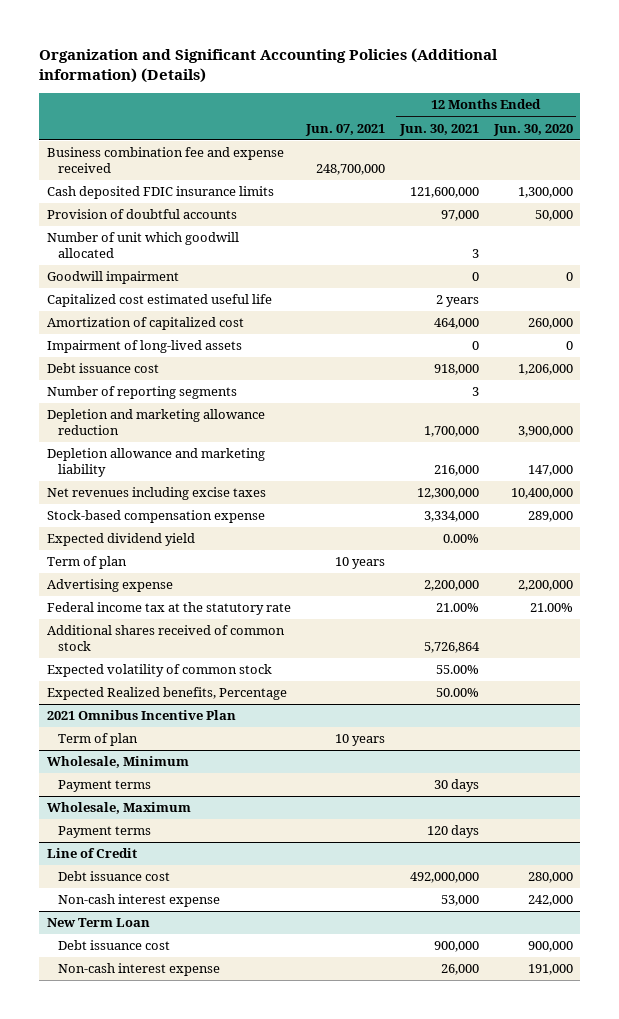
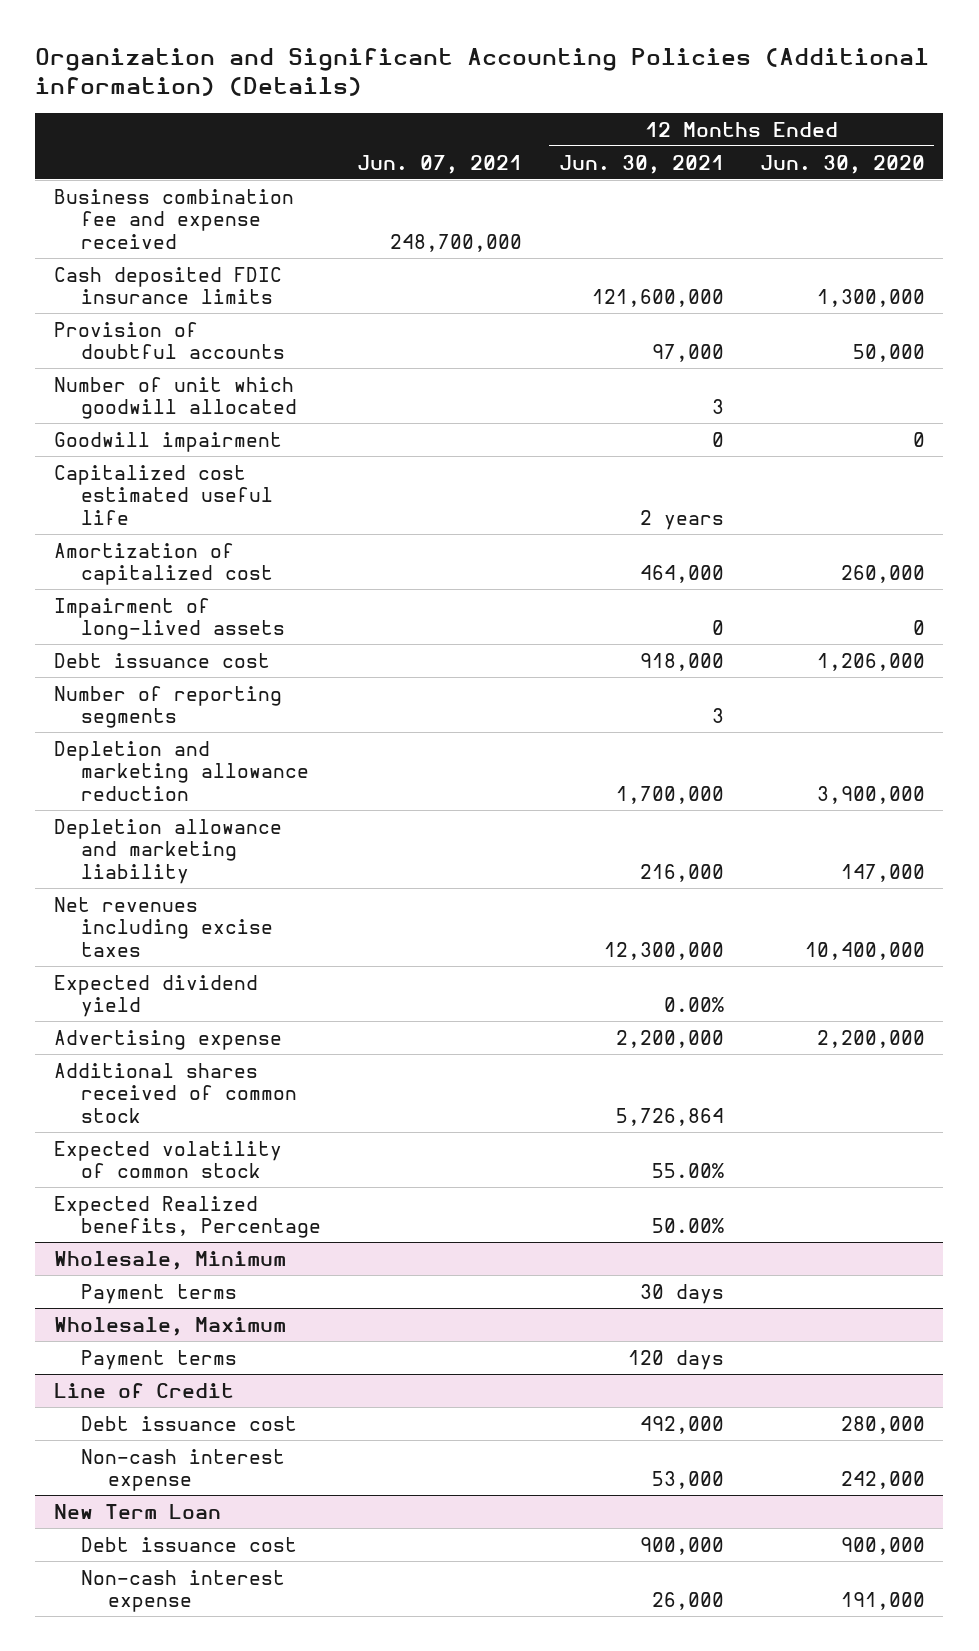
- Stock-based compensation expense | | 3,334,000 | 289,000
- Term of plan | 10 years | |
- Federal income tax at the statutory rate | | 21.00% | 21.00%
- 2021 Omnibus Incentive Plan
- Term of plan | 10 years | |
@ Line of Credit
- Debt issuance cost | | 492,000,000 | 280,000
+ Debt issuance cost | | 492,000 | 280,000

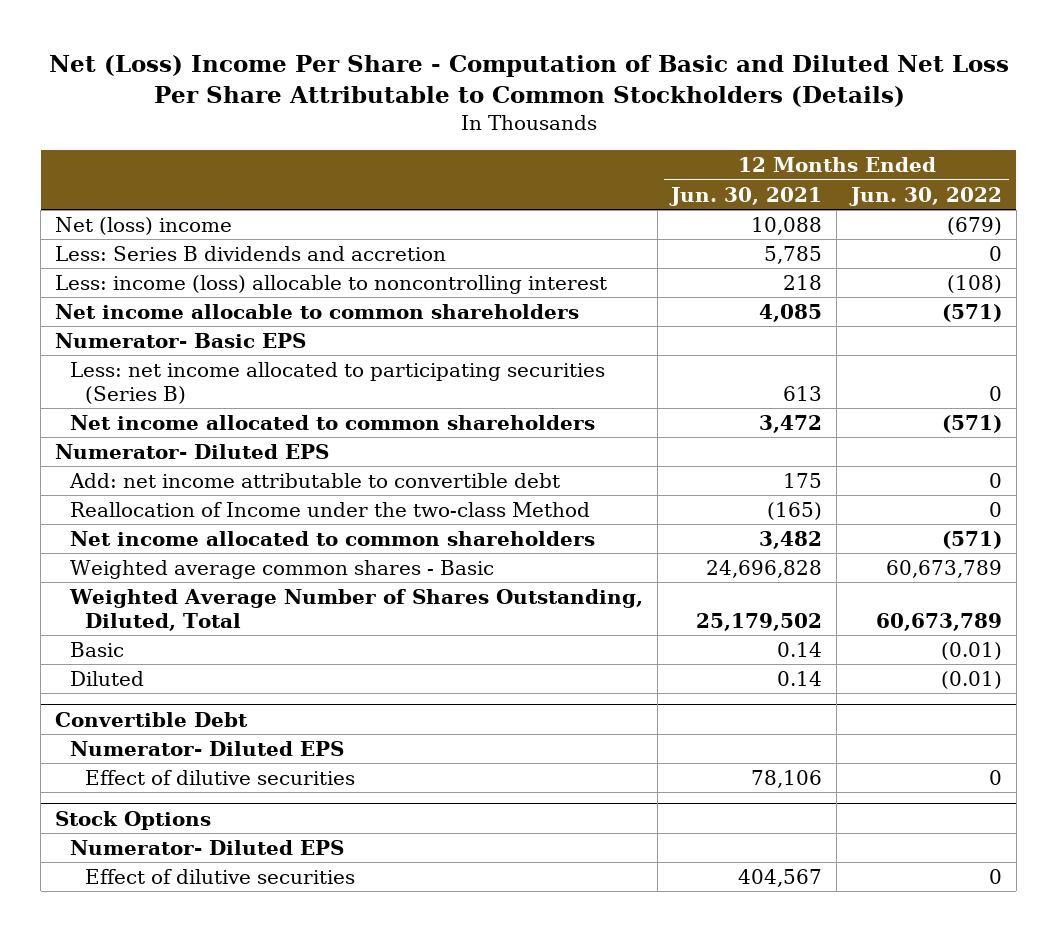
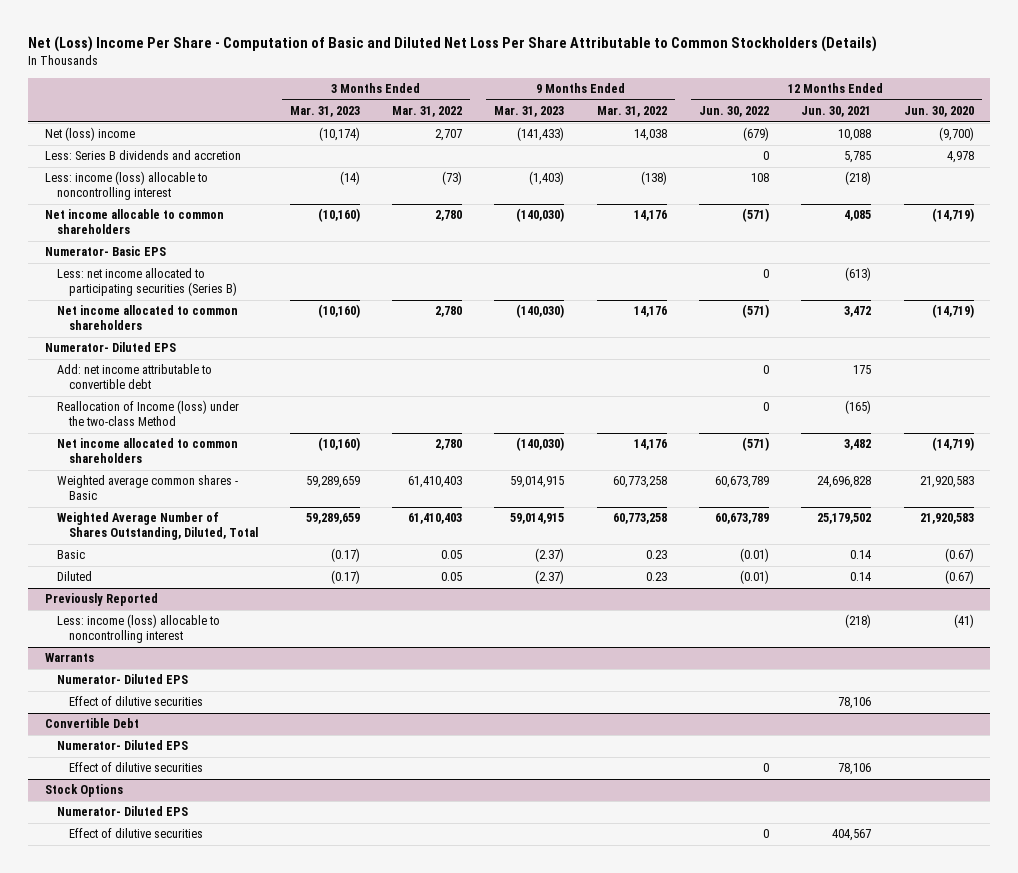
- | 12 Months Ended Jun. 30, 2021 | 12 Months Ended Jun. 30, 2022
+ | 3 Months Ended Mar. 31, 2023 | 3 Months Ended Mar. 31, 2022 | 9 Months Ended Mar. 31, 2023 | 9 Months Ended Mar. 31, 2022 | 12 Months Ended Jun. 30, 2022 | 12 Months Ended Jun. 30, 2021 | 12 Months Ended Jun. 30, 2020
- Less: income (loss) allocable to noncontrolling interest | 218 | (108)
+ Less: income (loss) allocable to noncontrolling interest | (14) | (73) | (1,403) | (138) | 108 | (218) |
- Less: net income allocated to participating securities (Series B) | 613 | 0
+ Less: net income allocated to participating securities (Series B) | | | | | 0 | (613) |
- Reallocation of Income under the two-class Method | (165) | 0
+ Reallocation of Income (loss) under the two-class Method | | | | | 0 | (165) |
+ Previously Reported
+ Less: income (loss) allocable to noncontrolling interest | | | | | | (218) | (41)
+ Warrants
+ Numerator- Diluted EPS
+ Effect of dilutive securities | | | | | | 78,106 |

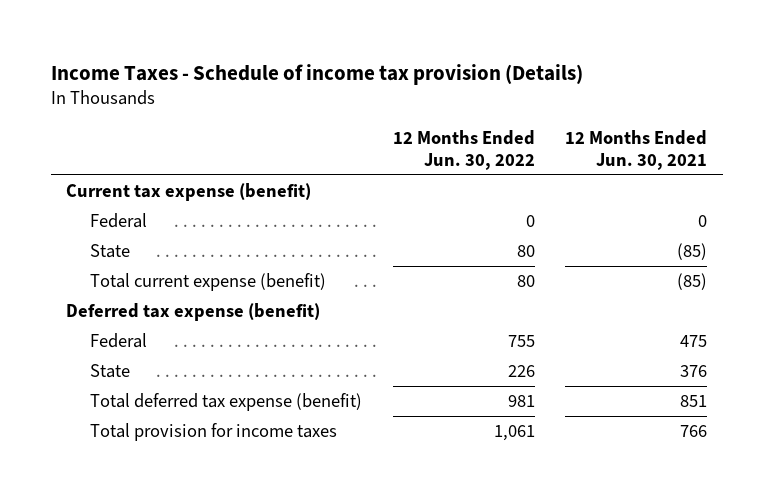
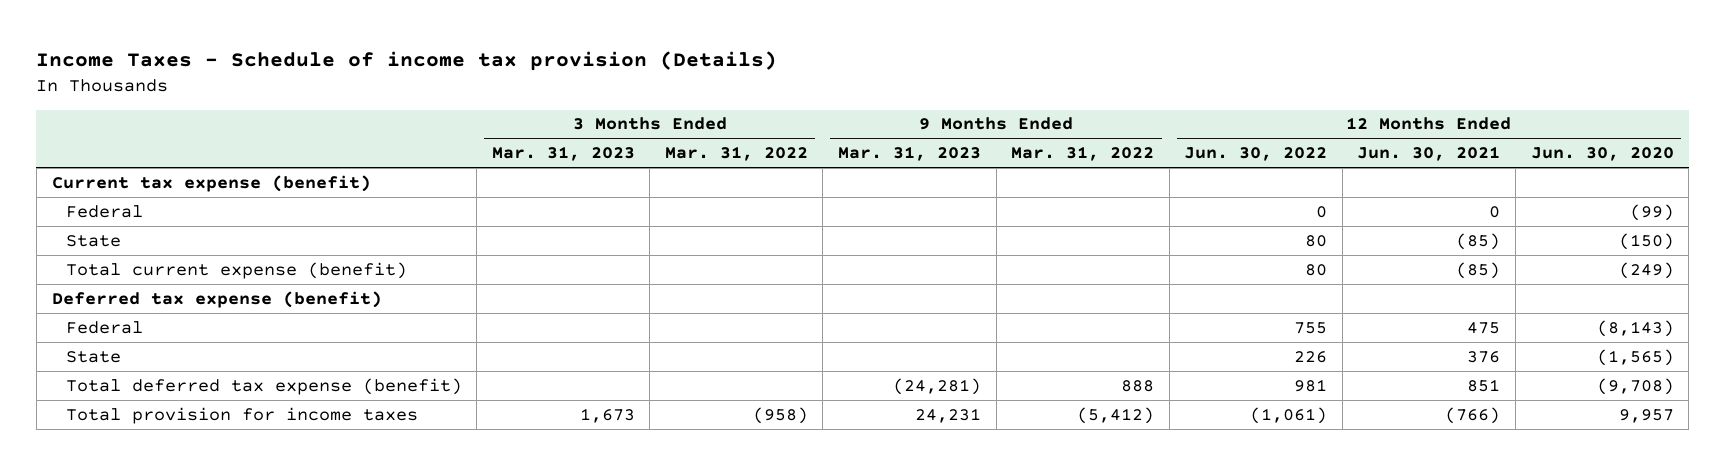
- | 12 Months Ended Jun. 30, 2022 | 12 Months Ended Jun. 30, 2021
+ | 3 Months Ended Mar. 31, 2023 | 3 Months Ended Mar. 31, 2022 | 9 Months Ended Mar. 31, 2023 | 9 Months Ended Mar. 31, 2022 | 12 Months Ended Jun. 30, 2022 | 12 Months Ended Jun. 30, 2021 | 12 Months Ended Jun. 30, 2020
- Total provision for income taxes | 1,061 | 766
+ Total provision for income taxes | 1,673 | (958) | 24,231 | (5,412) | (1,061) | (766) | 9,957

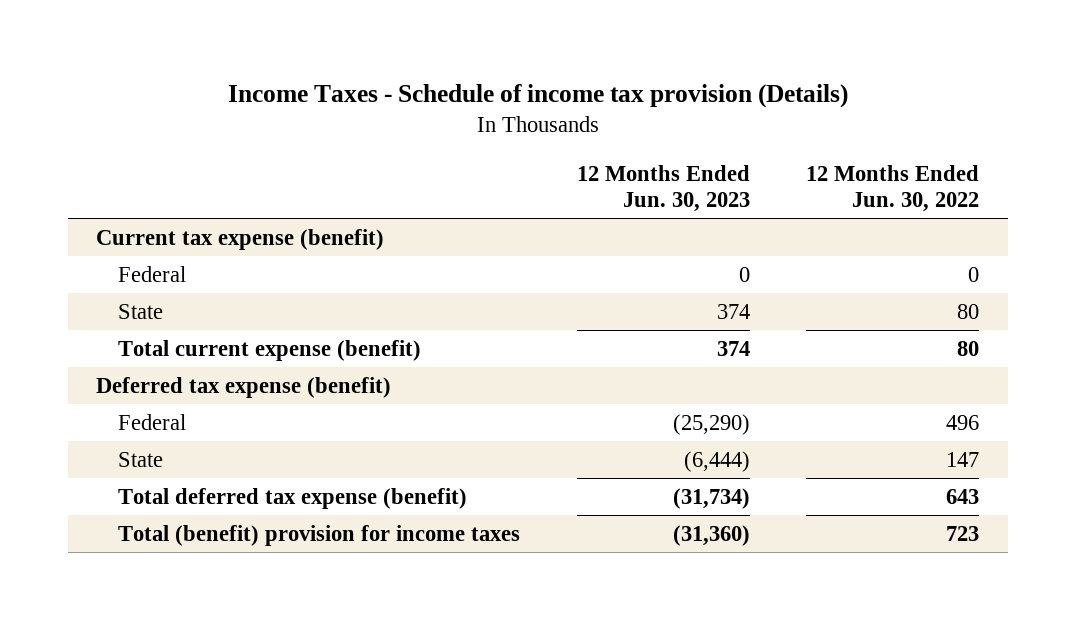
- | 3 Months Ended Mar. 31, 2023 | 3 Months Ended Mar. 31, 2022 | 9 Months Ended Mar. 31, 2023 | 9 Months Ended Mar. 31, 2022 | 12 Months Ended Jun. 30, 2022 | 12 Months Ended Jun. 30, 2021 | 12 Months Ended Jun. 30, 2020
+ | 12 Months Ended Jun. 30, 2023 | 12 Months Ended Jun. 30, 2022
- Federal | | | | | 755 | 475 | (8,143)
- State | | | | | 226 | 376 | (1,565)
- Total deferred tax expense (benefit) | | | (24,281) | 888 | 981 | 851 | (9,708)
- Total provision for income taxes | 1,673 | (958) | 24,231 | (5,412) | (1,061) | (766) | 9,957
+ Federal | (25,290) | 496
+ State | (6,444) | 147
+ Total deferred tax expense (benefit) | (31,734) | 643
+ Total (benefit) provision for income taxes | (31,360) | 723

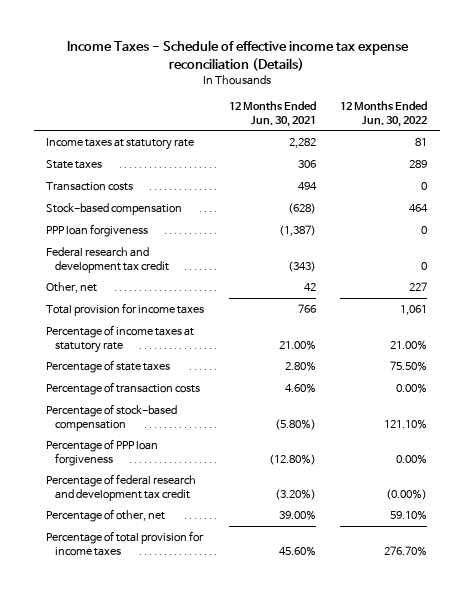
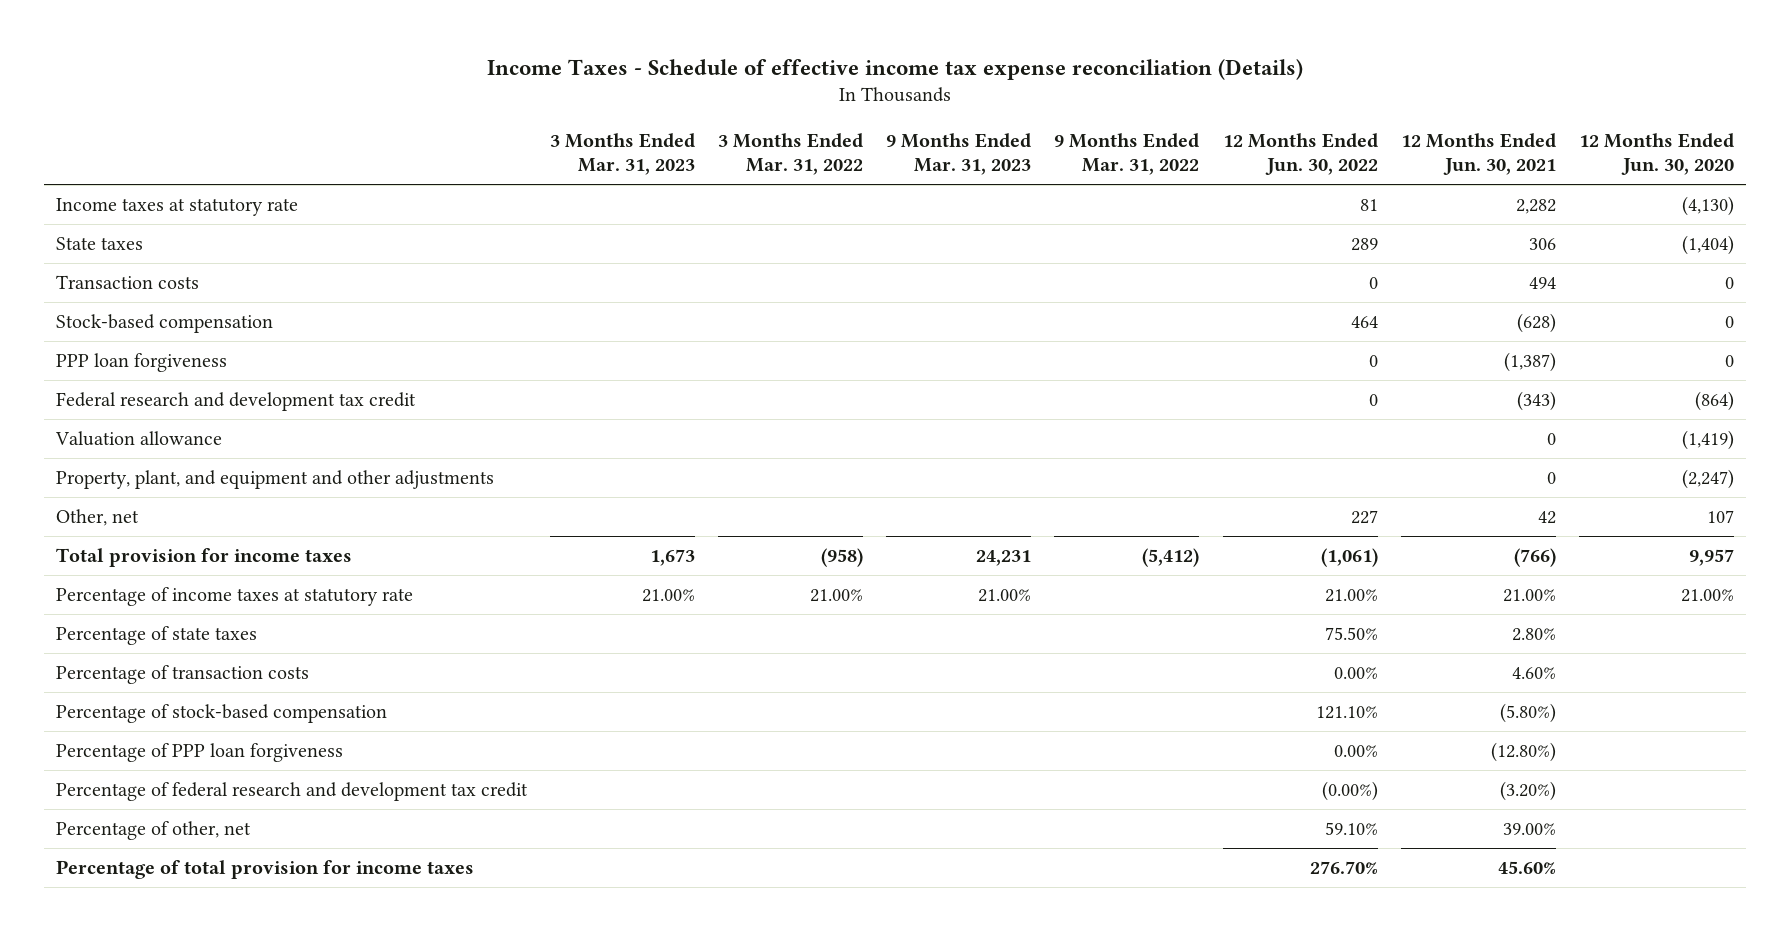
- | 12 Months Ended Jun. 30, 2021 | 12 Months Ended Jun. 30, 2022
+ | 3 Months Ended Mar. 31, 2023 | 3 Months Ended Mar. 31, 2022 | 9 Months Ended Mar. 31, 2023 | 9 Months Ended Mar. 31, 2022 | 12 Months Ended Jun. 30, 2022 | 12 Months Ended Jun. 30, 2021 | 12 Months Ended Jun. 30, 2020
+ Valuation allowance | | | | | | 0 | (1,419)
+ Property, plant, and equipment and other adjustments | | | | | | 0 | (2,247)
- Total provision for income taxes | 766 | 1,061
+ Total provision for income taxes | 1,673 | (958) | 24,231 | (5,412) | (1,061) | (766) | 9,957

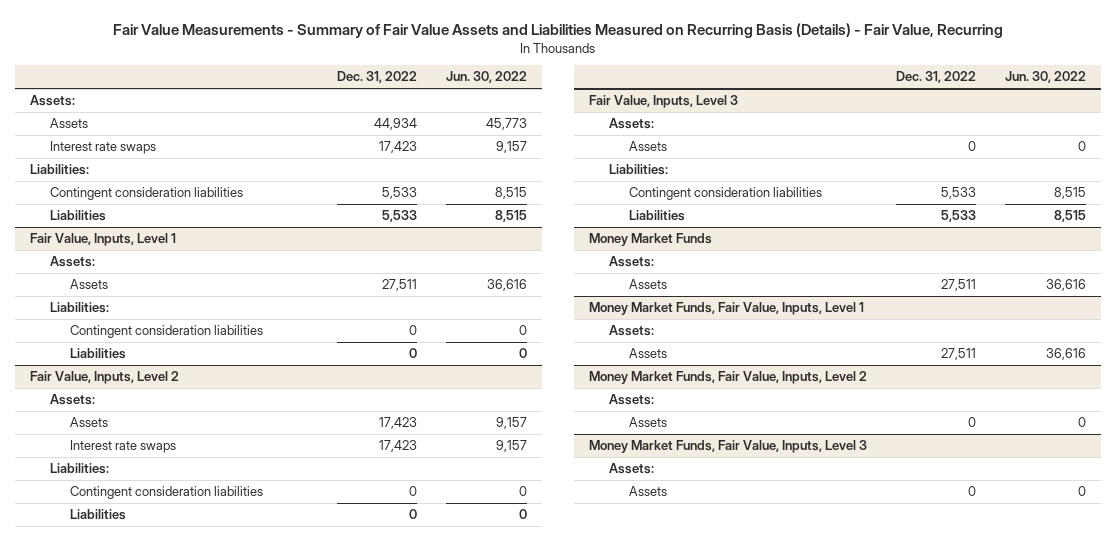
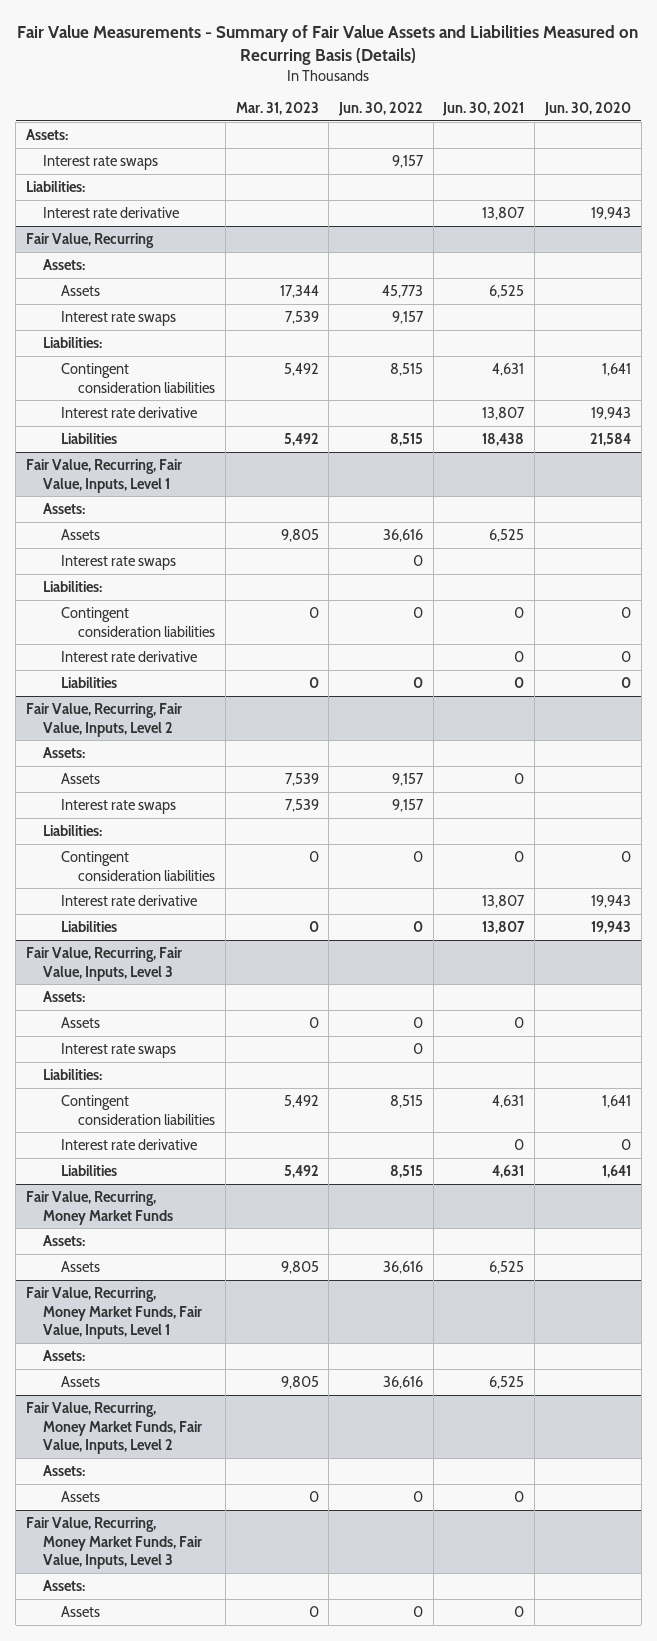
- Fair Value Measurements - Summary of Fair Value Assets and Liabilities Measured on Recurring Basis (Details) - Fair Value, Recurring
+ Fair Value Measurements - Summary of Fair Value Assets and Liabilities Measured on Recurring Basis (Details)
- | Dec. 31, 2022 | Jun. 30, 2022
+ | Mar. 31, 2023 | Jun. 30, 2022 | Jun. 30, 2021 | Jun. 30, 2020
+ Interest rate swaps | | 9,157 | |
+ Liabilities:
+ Interest rate derivative | | | 13,807 | 19,943
+ Fair Value, Recurring
+ Assets:
+ Interest rate derivative | | | 13,807 | 19,943
- Fair Value, Inputs, Level 1
+ Fair Value, Recurring, Fair Value, Inputs, Level 1
+ Interest rate swaps | | 0 | |
+ Interest rate derivative | | | 0 | 0
- Fair Value, Inputs, Level 2
+ Fair Value, Recurring, Fair Value, Inputs, Level 2
+ Interest rate derivative | | | 13,807 | 19,943
- Fair Value, Inputs, Level 3
+ Fair Value, Recurring, Fair Value, Inputs, Level 3
+ Interest rate swaps | | 0 | |
+ Interest rate derivative | | | 0 | 0
- Money Market Funds
+ Fair Value, Recurring, Money Market Funds
- Money Market Funds, Fair Value, Inputs, Level 1
+ Fair Value, Recurring, Money Market Funds, Fair Value, Inputs, Level 1
- Money Market Funds, Fair Value, Inputs, Level 2
+ Fair Value, Recurring, Money Market Funds, Fair Value, Inputs, Level 2
- Money Market Funds, Fair Value, Inputs, Level 3
+ Fair Value, Recurring, Money Market Funds, Fair Value, Inputs, Level 3

